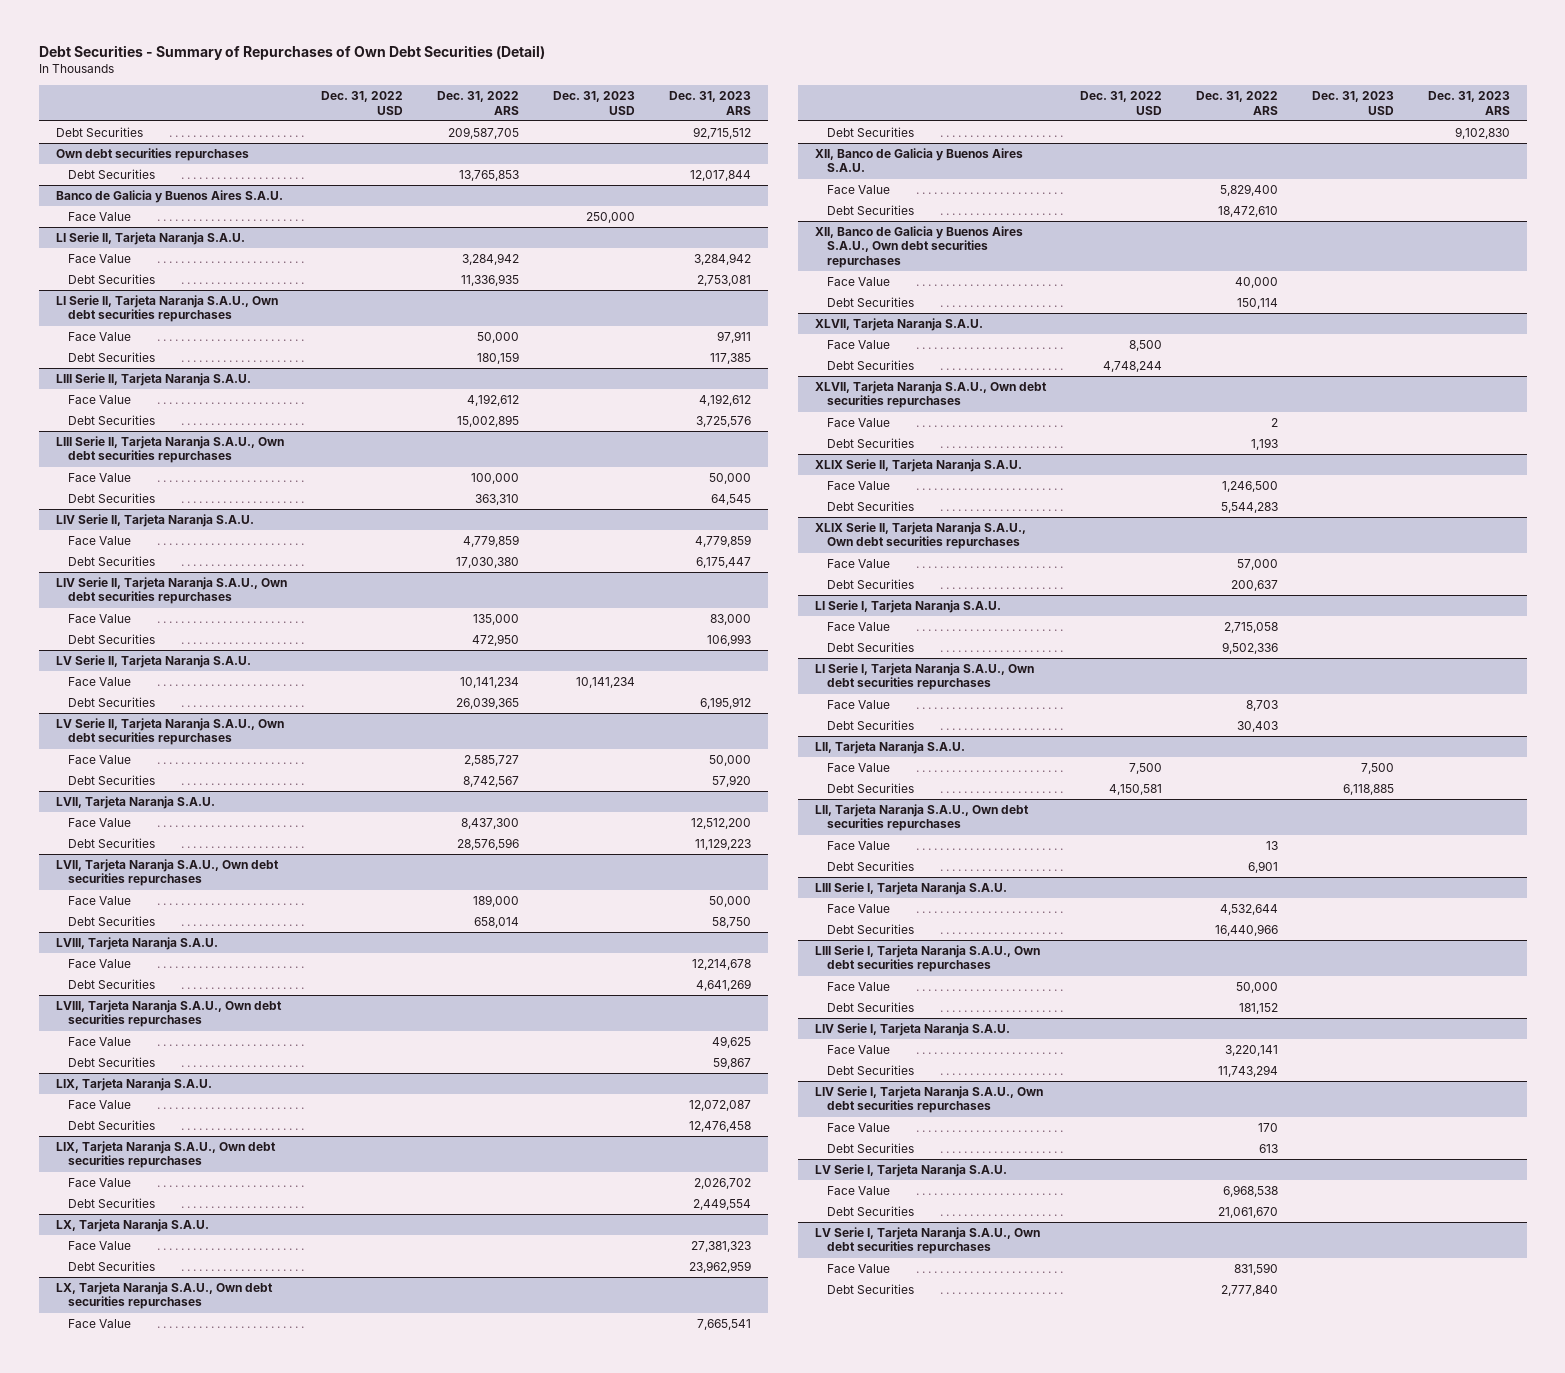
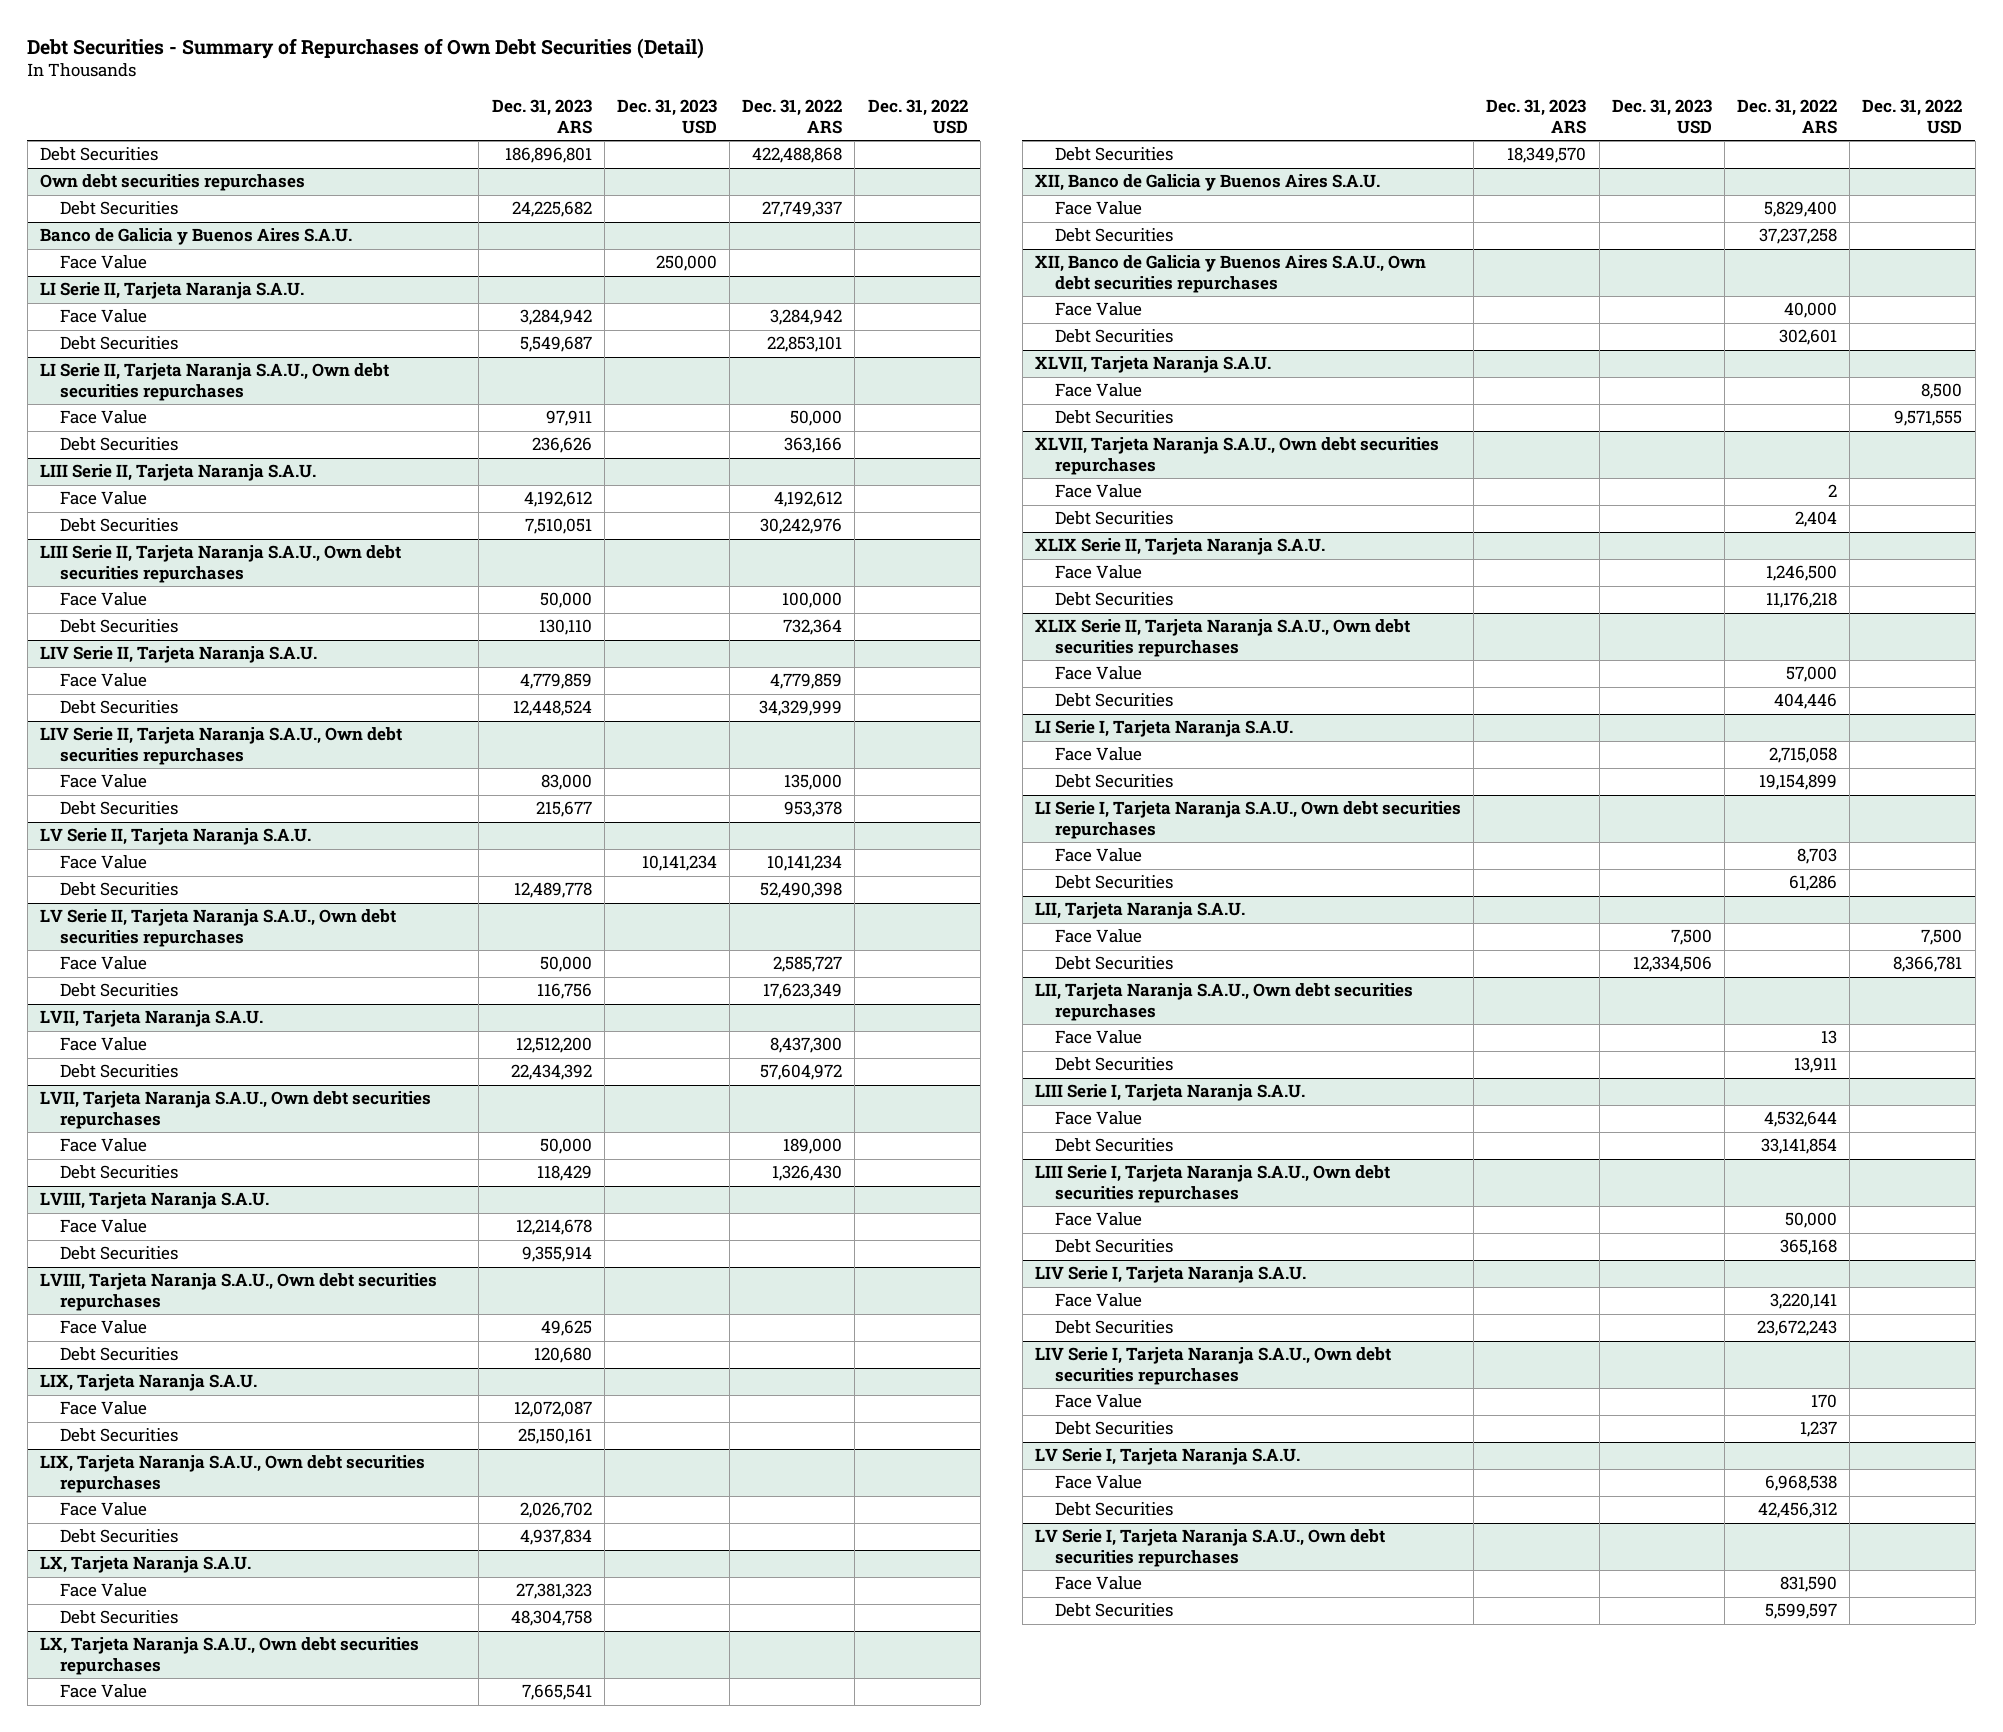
- | Dec. 31, 2022 USD | Dec. 31, 2022 ARS | Dec. 31, 2023 USD | Dec. 31, 2023 ARS
+ | Dec. 31, 2023 ARS | Dec. 31, 2023 USD | Dec. 31, 2022 ARS | Dec. 31, 2022 USD
- Debt Securities | | 209,587,705 | | 92,715,512
+ Debt Securities | 186,896,801 | | 422,488,868 |
@ Own debt securities repurchases
- Debt Securities | | 13,765,853 | | 12,017,844
+ Debt Securities | 24,225,682 | | 27,749,337 |
@ LI Serie II, Tarjeta Naranja S.A.U.
- Debt Securities | | 11,336,935 | | 2,753,081
+ Debt Securities | 5,549,687 | | 22,853,101 |
@ LI Serie II, Tarjeta Naranja S.A.U., Own debt securities repurchases
- Debt Securities | | 180,159 | | 117,385
+ Debt Securities | 236,626 | | 363,166 |
@ LIII Serie II, Tarjeta Naranja S.A.U.
- Debt Securities | | 15,002,895 | | 3,725,576
+ Debt Securities | 7,510,051 | | 30,242,976 |
@ LIII Serie II, Tarjeta Naranja S.A.U., Own debt securities repurchases
- Debt Securities | | 363,310 | | 64,545
+ Debt Securities | 130,110 | | 732,364 |
@ LIV Serie II, Tarjeta Naranja S.A.U.
- Debt Securities | | 17,030,380 | | 6,175,447
+ Debt Securities | 12,448,524 | | 34,329,999 |
@ LIV Serie II, Tarjeta Naranja S.A.U., Own debt securities repurchases
- Debt Securities | | 472,950 | | 106,993
+ Debt Securities | 215,677 | | 953,378 |
@ LV Serie II, Tarjeta Naranja S.A.U.
- Debt Securities | | 26,039,365 | | 6,195,912
+ Debt Securities | 12,489,778 | | 52,490,398 |
@ LV Serie II, Tarjeta Naranja S.A.U., Own debt securities repurchases
- Debt Securities | | 8,742,567 | | 57,920
+ Debt Securities | 116,756 | | 17,623,349 |
@ LVII, Tarjeta Naranja S.A.U.
- Debt Securities | | 28,576,596 | | 11,129,223
+ Debt Securities | 22,434,392 | | 57,604,972 |
@ LVII, Tarjeta Naranja S.A.U., Own debt securities repurchases
- Debt Securities | | 658,014 | | 58,750
+ Debt Securities | 118,429 | | 1,326,430 |
@ LVIII, Tarjeta Naranja S.A.U.
- Debt Securities | | | | 4,641,269
+ Debt Securities | 9,355,914 | | |
@ LVIII, Tarjeta Naranja S.A.U., Own debt securities repurchases
- Debt Securities | | | | 59,867
+ Debt Securities | 120,680 | | |
@ LIX, Tarjeta Naranja S.A.U.
- Debt Securities | | | | 12,476,458
+ Debt Securities | 25,150,161 | | |
@ LIX, Tarjeta Naranja S.A.U., Own debt securities repurchases
- Debt Securities | | | | 2,449,554
+ Debt Securities | 4,937,834 | | |
@ LX, Tarjeta Naranja S.A.U.
- Debt Securities | | | | 23,962,959
+ Debt Securities | 48,304,758 | | |
@ LX, Tarjeta Naranja S.A.U., Own debt securities repurchases
- Debt Securities | | | | 9,102,830
+ Debt Securities | 18,349,570 | | |
@ XII, Banco de Galicia y Buenos Aires S.A.U.
- Debt Securities | | 18,472,610 | |
+ Debt Securities | | | 37,237,258 |
@ XII, Banco de Galicia y Buenos Aires S.A.U., Own debt securities repurchases
- Debt Securities | | 150,114 | |
+ Debt Securities | | | 302,601 |
@ XLVII, Tarjeta Naranja S.A.U.
- Debt Securities | 4,748,244 | | |
+ Debt Securities | | | | 9,571,555
@ XLVII, Tarjeta Naranja S.A.U., Own debt securities repurchases
- Debt Securities | | 1,193 | |
+ Debt Securities | | | 2,404 |
@ XLIX Serie II, Tarjeta Naranja S.A.U.
- Debt Securities | | 5,544,283 | |
+ Debt Securities | | | 11,176,218 |
@ XLIX Serie II, Tarjeta Naranja S.A.U., Own debt securities repurchases
- Debt Securities | | 200,637 | |
+ Debt Securities | | | 404,446 |
@ LI Serie I, Tarjeta Naranja S.A.U.
- Debt Securities | | 9,502,336 | |
+ Debt Securities | | | 19,154,899 |
@ LI Serie I, Tarjeta Naranja S.A.U., Own debt securities repurchases
- Debt Securities | | 30,403 | |
+ Debt Securities | | | 61,286 |
@ LII, Tarjeta Naranja S.A.U.
- Debt Securities | 4,150,581 | | 6,118,885 |
+ Debt Securities | | 12,334,506 | | 8,366,781
@ LII, Tarjeta Naranja S.A.U., Own debt securities repurchases
- Debt Securities | | 6,901 | |
+ Debt Securities | | | 13,911 |
@ LIII Serie I, Tarjeta Naranja S.A.U.
- Debt Securities | | 16,440,966 | |
+ Debt Securities | | | 33,141,854 |
@ LIII Serie I, Tarjeta Naranja S.A.U., Own debt securities repurchases
- Debt Securities | | 181,152 | |
+ Debt Securities | | | 365,168 |
@ LIV Serie I, Tarjeta Naranja S.A.U.
- Debt Securities | | 11,743,294 | |
+ Debt Securities | | | 23,672,243 |
@ LIV Serie I, Tarjeta Naranja S.A.U., Own debt securities repurchases
- Debt Securities | | 613 | |
+ Debt Securities | | | 1,237 |
@ LV Serie I, Tarjeta Naranja S.A.U.
- Debt Securities | | 21,061,670 | |
+ Debt Securities | | | 42,456,312 |
@ LV Serie I, Tarjeta Naranja S.A.U., Own debt securities repurchases
- Debt Securities | | 2,777,840 | |
+ Debt Securities | | | 5,599,597 |

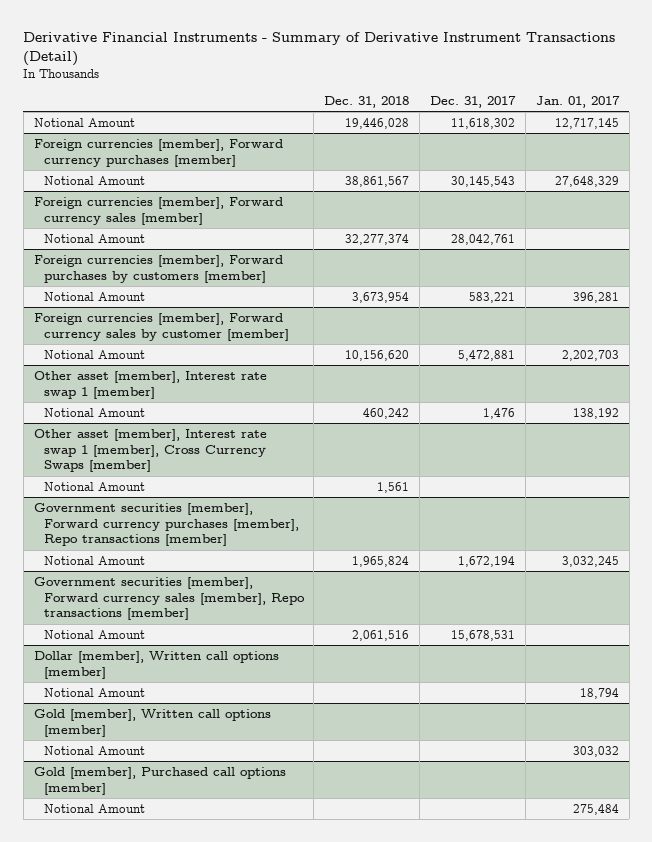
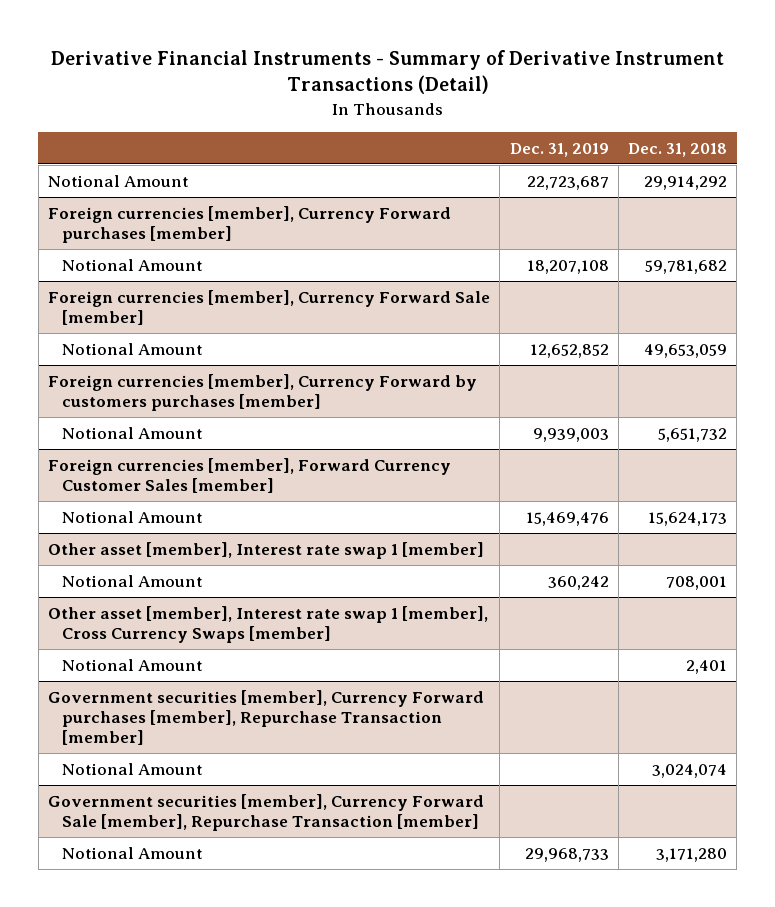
- | Dec. 31, 2018 | Dec. 31, 2017 | Jan. 01, 2017
+ | Dec. 31, 2019 | Dec. 31, 2018
- Notional Amount | 19,446,028 | 11,618,302 | 12,717,145
- Foreign currencies [member], Forward currency purchases [member]
- Notional Amount | 38,861,567 | 30,145,543 | 27,648,329
- Foreign currencies [member], Forward currency sales [member]
- Notional Amount | 32,277,374 | 28,042,761 |
- Foreign currencies [member], Forward purchases by customers [member]
- Notional Amount | 3,673,954 | 583,221 | 396,281
- Foreign currencies [member], Forward currency sales by customer [member]
- Notional Amount | 10,156,620 | 5,472,881 | 2,202,703
+ Notional Amount | 22,723,687 | 29,914,292
+ Foreign currencies [member], Currency Forward purchases [member]
+ Notional Amount | 18,207,108 | 59,781,682
+ Foreign currencies [member], Currency Forward Sale [member]
+ Notional Amount | 12,652,852 | 49,653,059
+ Foreign currencies [member], Currency Forward by customers purchases [member]
+ Notional Amount | 9,939,003 | 5,651,732
+ Foreign currencies [member], Forward Currency Customer Sales [member]
+ Notional Amount | 15,469,476 | 15,624,173
@ Other asset [member], Interest rate swap 1 [member]
- Notional Amount | 460,242 | 1,476 | 138,192
+ Notional Amount | 360,242 | 708,001
@ Other asset [member], Interest rate swap 1 [member], Cross Currency Swaps [member]
- Notional Amount | 1,561 | |
- Government securities [member], Forward currency purchases [member], Repo transactions [member]
- Notional Amount | 1,965,824 | 1,672,194 | 3,032,245
- Government securities [member], Forward currency sales [member], Repo transactions [member]
- Notional Amount | 2,061,516 | 15,678,531 |
- Dollar [member], Written call options [member]
- Notional Amount | | | 18,794
- Gold [member], Written call options [member]
- Notional Amount | | | 303,032
- Gold [member], Purchased call options [member]
- Notional Amount | | | 275,484
@ Other asset [member], Interest rate swap 1 [member], Cross Currency Swaps [member]
+ Notional Amount | | 2,401
+ Government securities [member], Currency Forward purchases [member], Repurchase Transaction [member]
+ Notional Amount | | 3,024,074
+ Government securities [member], Currency Forward Sale [member], Repurchase Transaction [member]
+ Notional Amount | 29,968,733 | 3,171,280

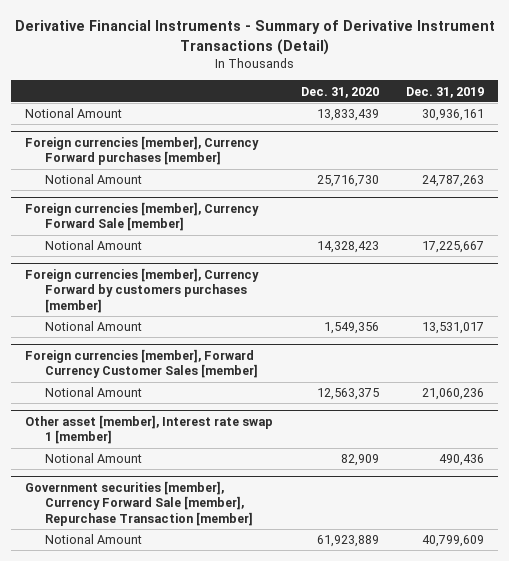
- | Dec. 31, 2019 | Dec. 31, 2018
+ | Dec. 31, 2020 | Dec. 31, 2019
- Notional Amount | 22,723,687 | 29,914,292
+ Notional Amount | 13,833,439 | 30,936,161
@ Foreign currencies [member], Currency Forward purchases [member]
- Notional Amount | 18,207,108 | 59,781,682
+ Notional Amount | 25,716,730 | 24,787,263
@ Foreign currencies [member], Currency Forward Sale [member]
- Notional Amount | 12,652,852 | 49,653,059
+ Notional Amount | 14,328,423 | 17,225,667
@ Foreign currencies [member], Currency Forward by customers purchases [member]
- Notional Amount | 9,939,003 | 5,651,732
+ Notional Amount | 1,549,356 | 13,531,017
@ Foreign currencies [member], Forward Currency Customer Sales [member]
- Notional Amount | 15,469,476 | 15,624,173
+ Notional Amount | 12,563,375 | 21,060,236
@ Other asset [member], Interest rate swap 1 [member]
- Notional Amount | 360,242 | 708,001
- Other asset [member], Interest rate swap 1 [member], Cross Currency Swaps [member]
- Notional Amount | | 2,401
- Government securities [member], Currency Forward purchases [member], Repurchase Transaction [member]
- Notional Amount | | 3,024,074
@ Other asset [member], Interest rate swap 1 [member]
+ Notional Amount | 82,909 | 490,436
@ Government securities [member], Currency Forward Sale [member], Repurchase Transaction [member]
- Notional Amount | 29,968,733 | 3,171,280
+ Notional Amount | 61,923,889 | 40,799,609

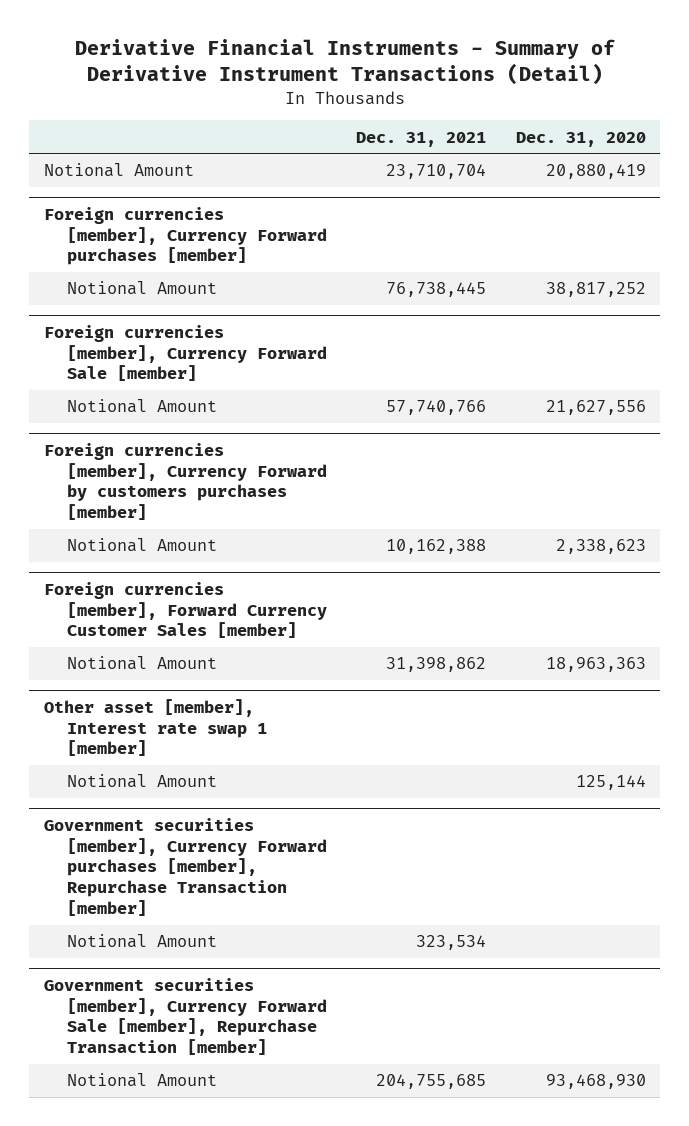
- | Dec. 31, 2020 | Dec. 31, 2019
+ | Dec. 31, 2021 | Dec. 31, 2020
- Notional Amount | 13,833,439 | 30,936,161
+ Notional Amount | 23,710,704 | 20,880,419
@ Foreign currencies [member], Currency Forward purchases [member]
- Notional Amount | 25,716,730 | 24,787,263
+ Notional Amount | 76,738,445 | 38,817,252
@ Foreign currencies [member], Currency Forward Sale [member]
- Notional Amount | 14,328,423 | 17,225,667
+ Notional Amount | 57,740,766 | 21,627,556
@ Foreign currencies [member], Currency Forward by customers purchases [member]
- Notional Amount | 1,549,356 | 13,531,017
+ Notional Amount | 10,162,388 | 2,338,623
@ Foreign currencies [member], Forward Currency Customer Sales [member]
- Notional Amount | 12,563,375 | 21,060,236
+ Notional Amount | 31,398,862 | 18,963,363
@ Other asset [member], Interest rate swap 1 [member]
- Notional Amount | 82,909 | 490,436
+ Notional Amount | | 125,144
+ Government securities [member], Currency Forward purchases [member], Repurchase Transaction [member]
+ Notional Amount | 323,534 |
@ Government securities [member], Currency Forward Sale [member], Repurchase Transaction [member]
- Notional Amount | 61,923,889 | 40,799,609
+ Notional Amount | 204,755,685 | 93,468,930

